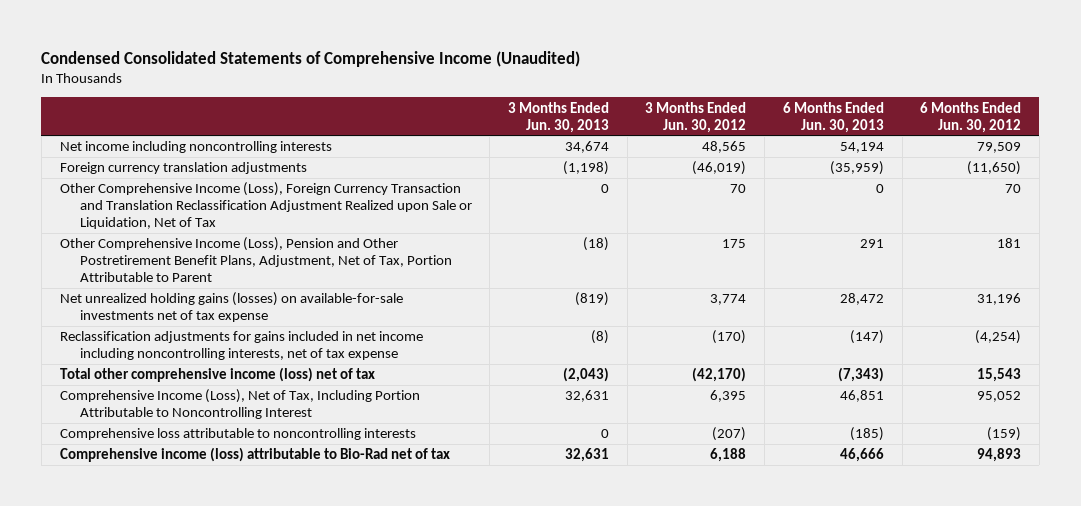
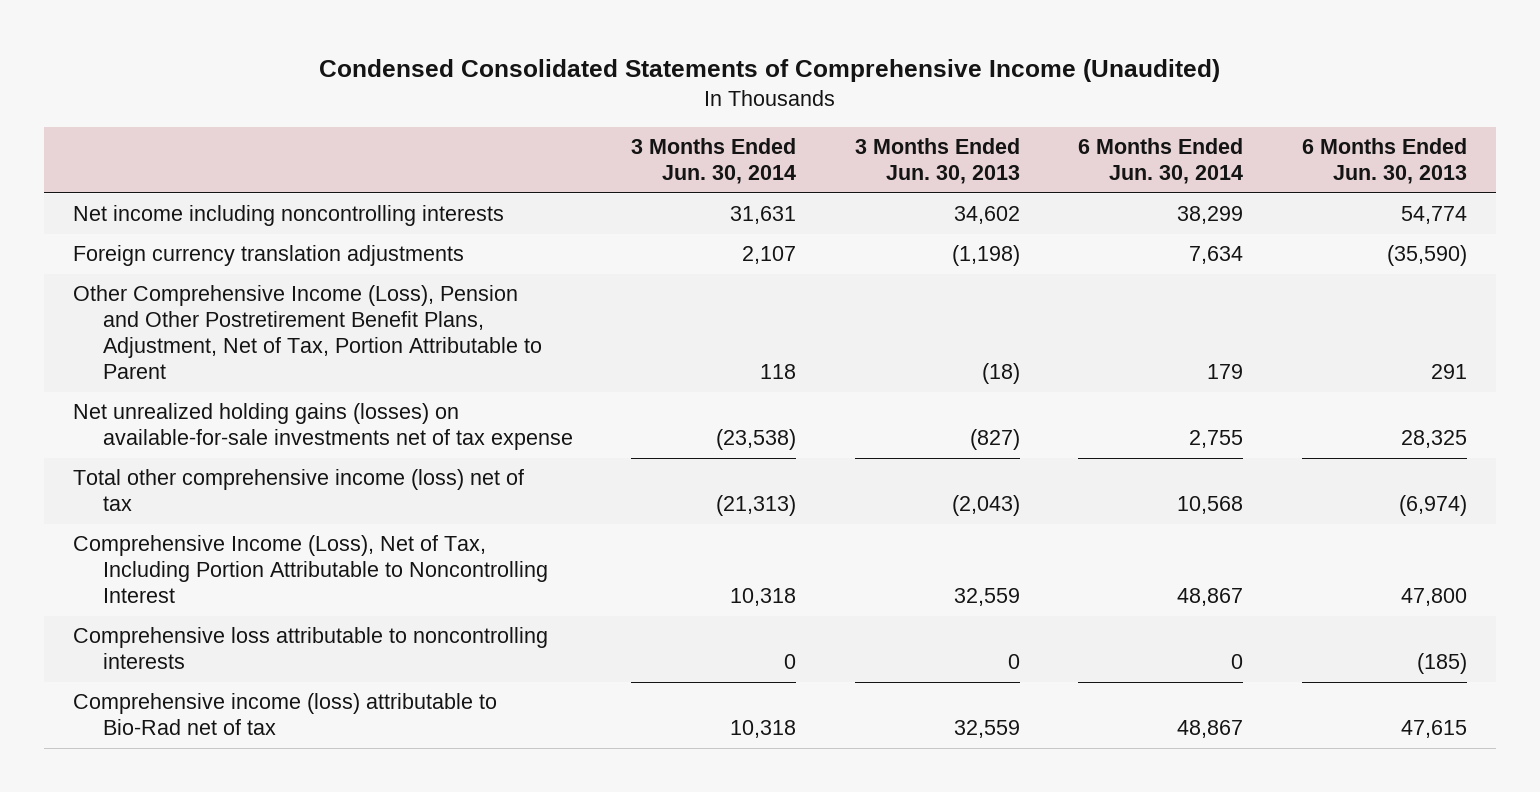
- | 3 Months Ended Jun. 30, 2013 | 3 Months Ended Jun. 30, 2012 | 6 Months Ended Jun. 30, 2013 | 6 Months Ended Jun. 30, 2012
+ | 3 Months Ended Jun. 30, 2014 | 3 Months Ended Jun. 30, 2013 | 6 Months Ended Jun. 30, 2014 | 6 Months Ended Jun. 30, 2013
- Net income including noncontrolling interests | 34,674 | 48,565 | 54,194 | 79,509
- Foreign currency translation adjustments | (1,198) | (46,019) | (35,959) | (11,650)
- Other Comprehensive Income (Loss), Foreign Currency Transaction and Translation Reclassification Adjustment Realized upon Sale or Liquidation, Net of Tax | 0 | 70 | 0 | 70
+ Net income including noncontrolling interests | 31,631 | 34,602 | 38,299 | 54,774
+ Foreign currency translation adjustments | 2,107 | (1,198) | 7,634 | (35,590)
- Net unrealized holding gains (losses) on available-for-sale investments net of tax expense | (819) | 3,774 | 28,472 | 31,196
- Reclassification adjustments for gains included in net income including noncontrolling interests, net of tax expense | (8) | (170) | (147) | (4,254)
- Total other comprehensive income (loss) net of tax | (2,043) | (42,170) | (7,343) | 15,543
- Comprehensive Income (Loss), Net of Tax, Including Portion Attributable to Noncontrolling Interest | 32,631 | 6,395 | 46,851 | 95,052
+ Net unrealized holding gains (losses) on available-for-sale investments net of tax expense | (23,538) | (827) | 2,755 | 28,325
+ Total other comprehensive income (loss) net of tax | (21,313) | (2,043) | 10,568 | (6,974)
+ Comprehensive Income (Loss), Net of Tax, Including Portion Attributable to Noncontrolling Interest | 10,318 | 32,559 | 48,867 | 47,800
- Comprehensive income (loss) attributable to Bio-Rad net of tax | 32,631 | 6,188 | 46,666 | 94,893
+ Comprehensive income (loss) attributable to Bio-Rad net of tax | 10,318 | 32,559 | 48,867 | 47,615

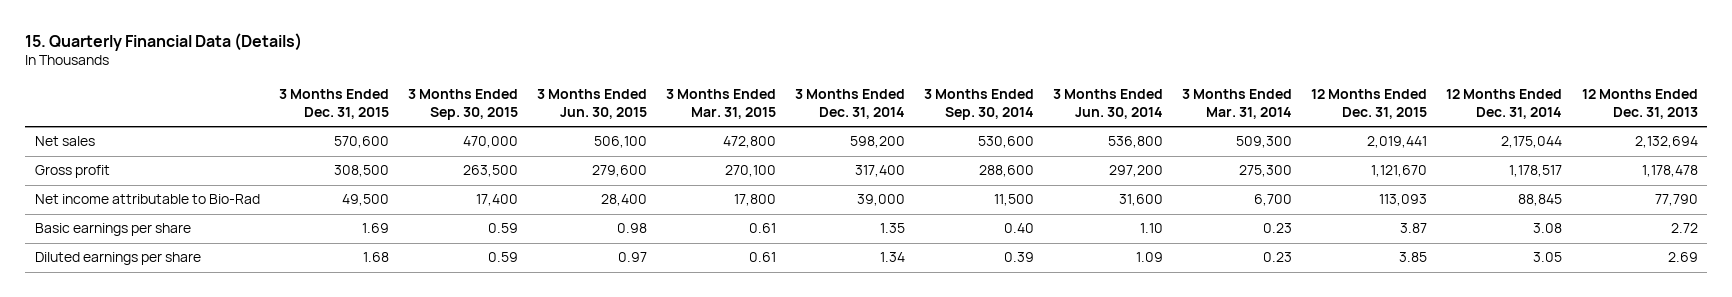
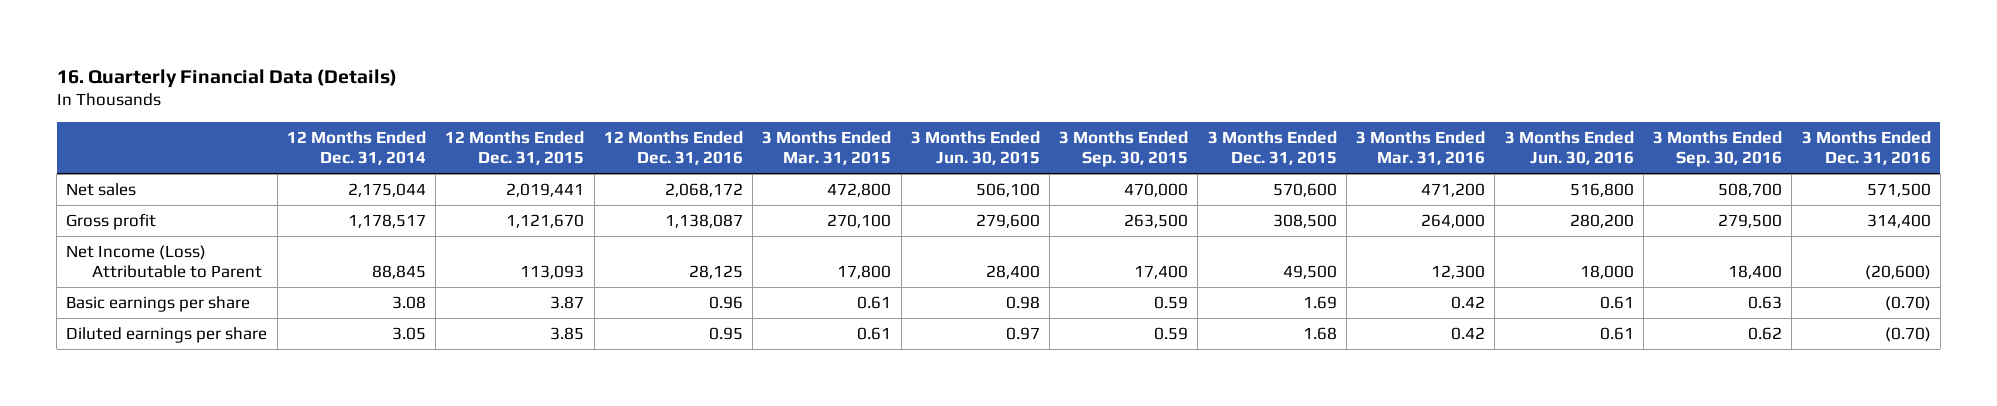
- 15. Quarterly Financial Data (Details)
+ 16. Quarterly Financial Data (Details)
- | 3 Months Ended Dec. 31, 2015 | 3 Months Ended Sep. 30, 2015 | 3 Months Ended Jun. 30, 2015 | 3 Months Ended Mar. 31, 2015 | 3 Months Ended Dec. 31, 2014 | 3 Months Ended Sep. 30, 2014 | 3 Months Ended Jun. 30, 2014 | 3 Months Ended Mar. 31, 2014 | 12 Months Ended Dec. 31, 2015 | 12 Months Ended Dec. 31, 2014 | 12 Months Ended Dec. 31, 2013
+ | 12 Months Ended Dec. 31, 2014 | 12 Months Ended Dec. 31, 2015 | 12 Months Ended Dec. 31, 2016 | 3 Months Ended Mar. 31, 2015 | 3 Months Ended Jun. 30, 2015 | 3 Months Ended Sep. 30, 2015 | 3 Months Ended Dec. 31, 2015 | 3 Months Ended Mar. 31, 2016 | 3 Months Ended Jun. 30, 2016 | 3 Months Ended Sep. 30, 2016 | 3 Months Ended Dec. 31, 2016
- Net income attributable to Bio-Rad | 49,500 | 17,400 | 28,400 | 17,800 | 39,000 | 11,500 | 31,600 | 6,700 | 113,093 | 88,845 | 77,790
+ Net Income (Loss) Attributable to Parent | 88,845 | 113,093 | 28,125 | 17,800 | 28,400 | 17,400 | 49,500 | 12,300 | 18,000 | 18,400 | (20,600)

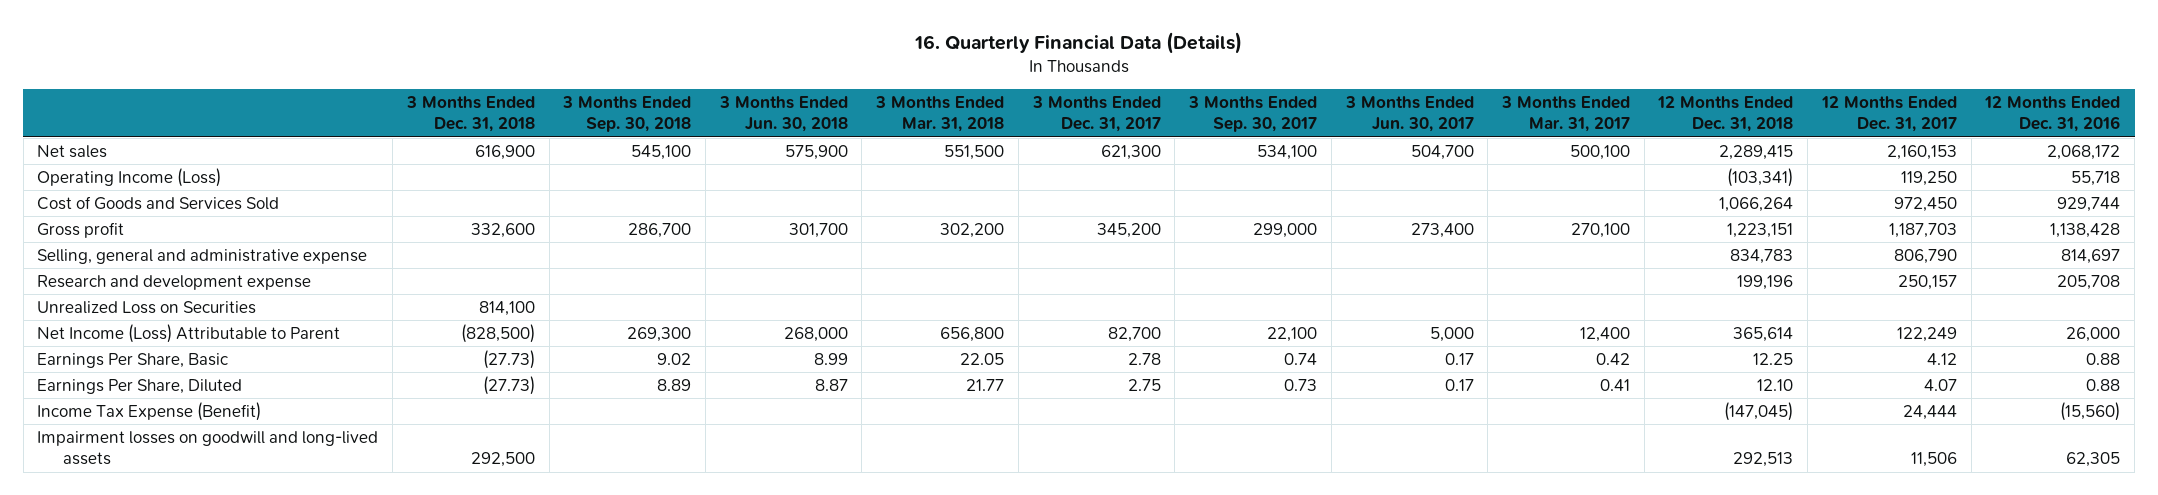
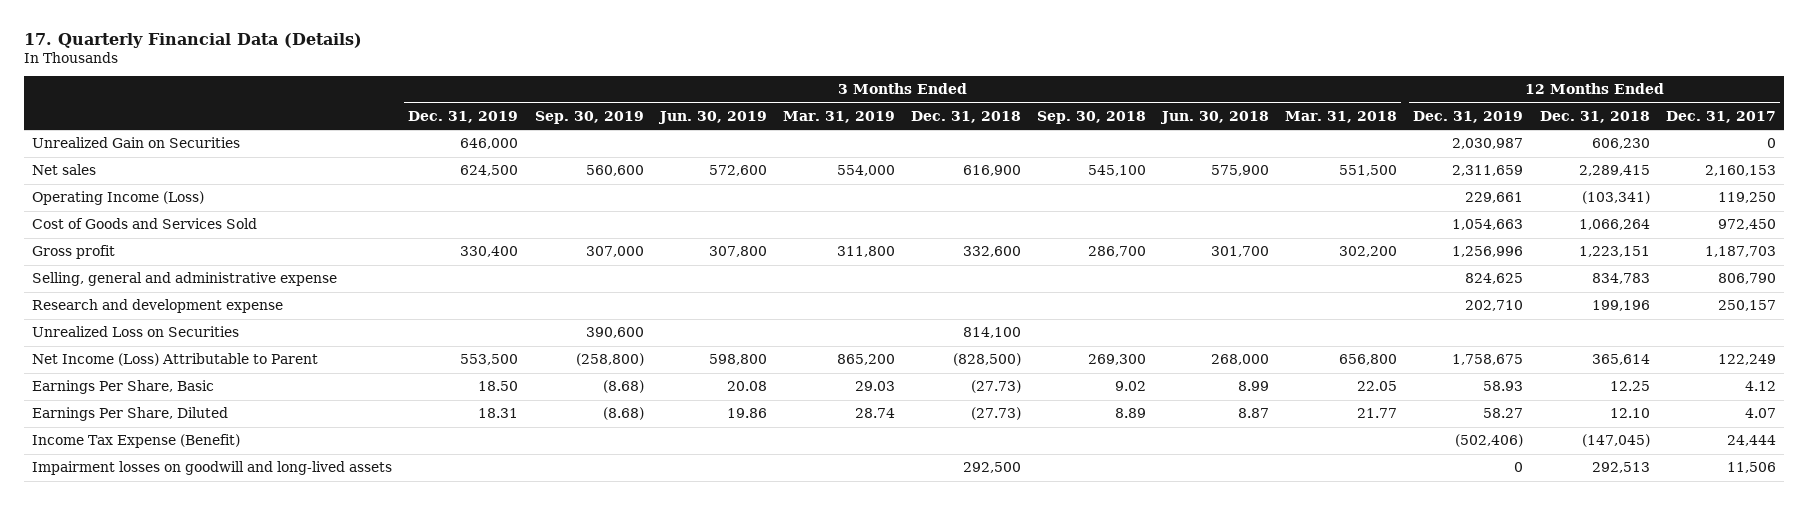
- 16. Quarterly Financial Data (Details)
+ 17. Quarterly Financial Data (Details)
- | 3 Months Ended Dec. 31, 2018 | 3 Months Ended Sep. 30, 2018 | 3 Months Ended Jun. 30, 2018 | 3 Months Ended Mar. 31, 2018 | 3 Months Ended Dec. 31, 2017 | 3 Months Ended Sep. 30, 2017 | 3 Months Ended Jun. 30, 2017 | 3 Months Ended Mar. 31, 2017 | 12 Months Ended Dec. 31, 2018 | 12 Months Ended Dec. 31, 2017 | 12 Months Ended Dec. 31, 2016
+ | 3 Months Ended Dec. 31, 2019 | 3 Months Ended Sep. 30, 2019 | 3 Months Ended Jun. 30, 2019 | 3 Months Ended Mar. 31, 2019 | 3 Months Ended Dec. 31, 2018 | 3 Months Ended Sep. 30, 2018 | 3 Months Ended Jun. 30, 2018 | 3 Months Ended Mar. 31, 2018 | 12 Months Ended Dec. 31, 2019 | 12 Months Ended Dec. 31, 2018 | 12 Months Ended Dec. 31, 2017
+ Unrealized Gain on Securities | 646,000 | | | | | | | | 2,030,987 | 606,230 | 0

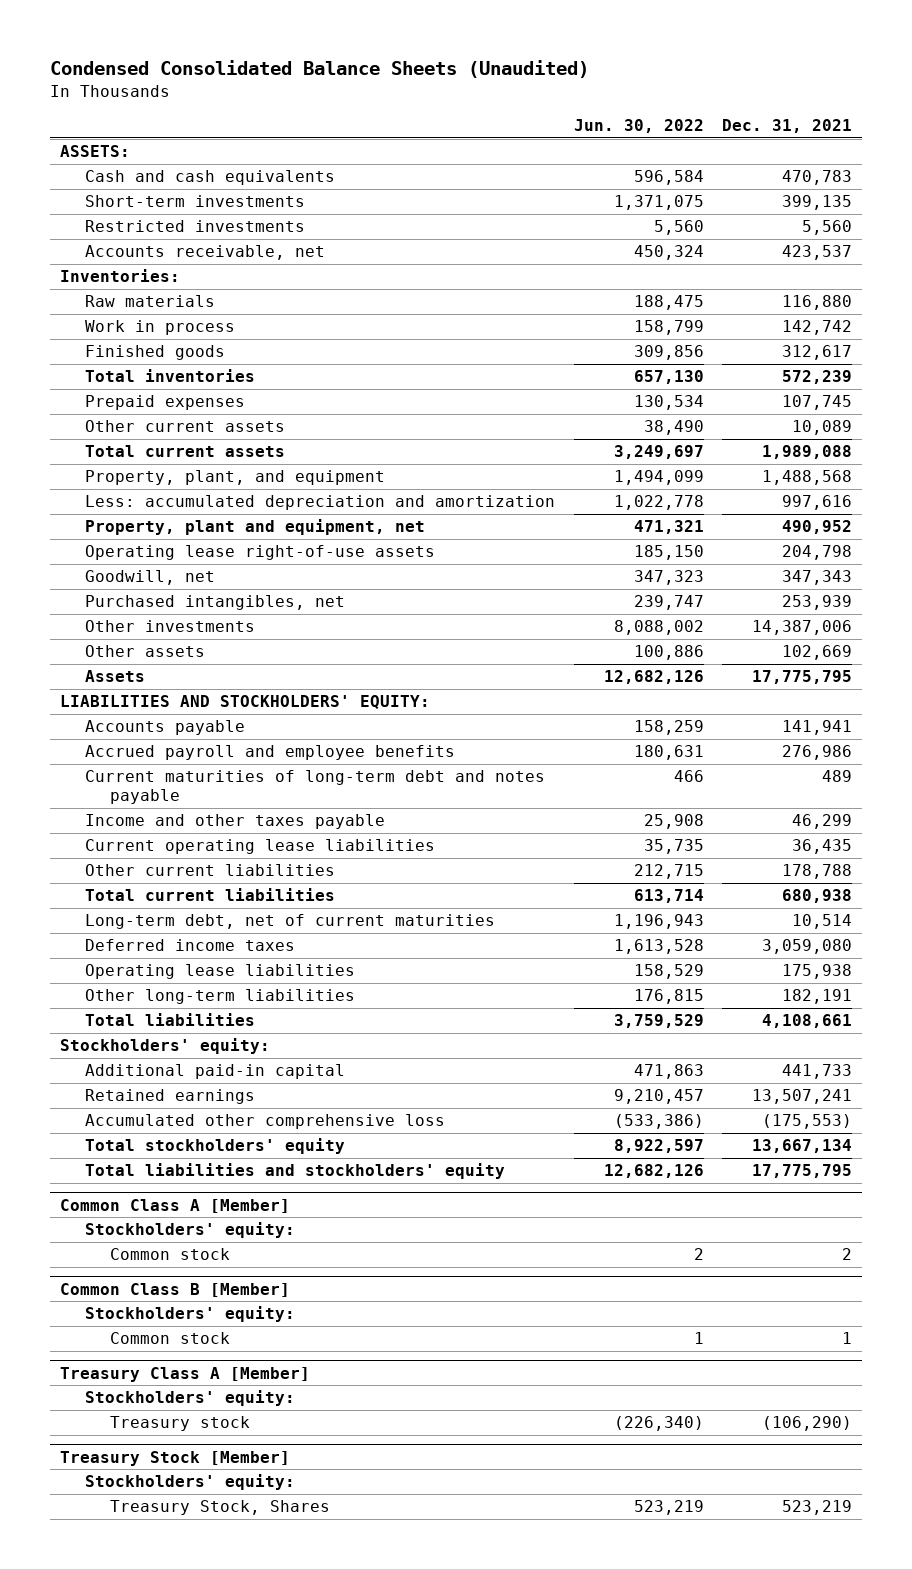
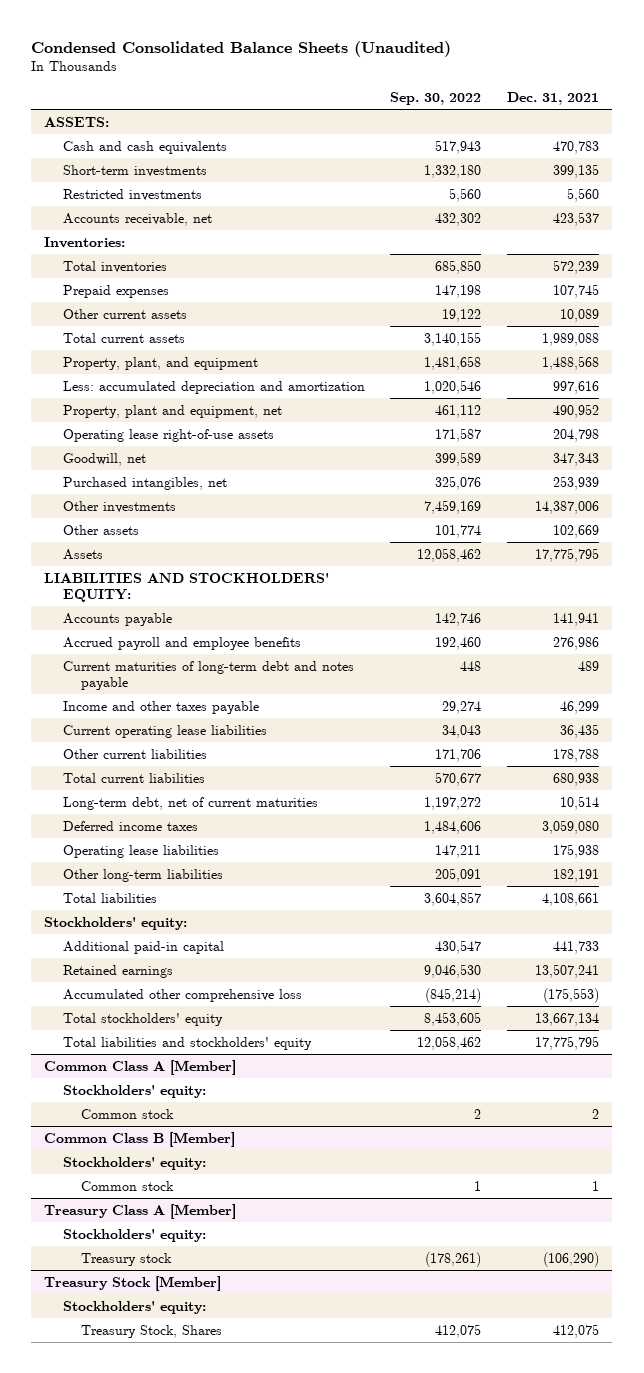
- | Jun. 30, 2022 | Dec. 31, 2021
+ | Sep. 30, 2022 | Dec. 31, 2021
- Raw materials | 188,475 | 116,880
- Work in process | 158,799 | 142,742
- Finished goods | 309,856 | 312,617
@ Treasury Stock [Member]
- Treasury Stock, Shares | 523,219 | 523,219
+ Treasury Stock, Shares | 412,075 | 412,075

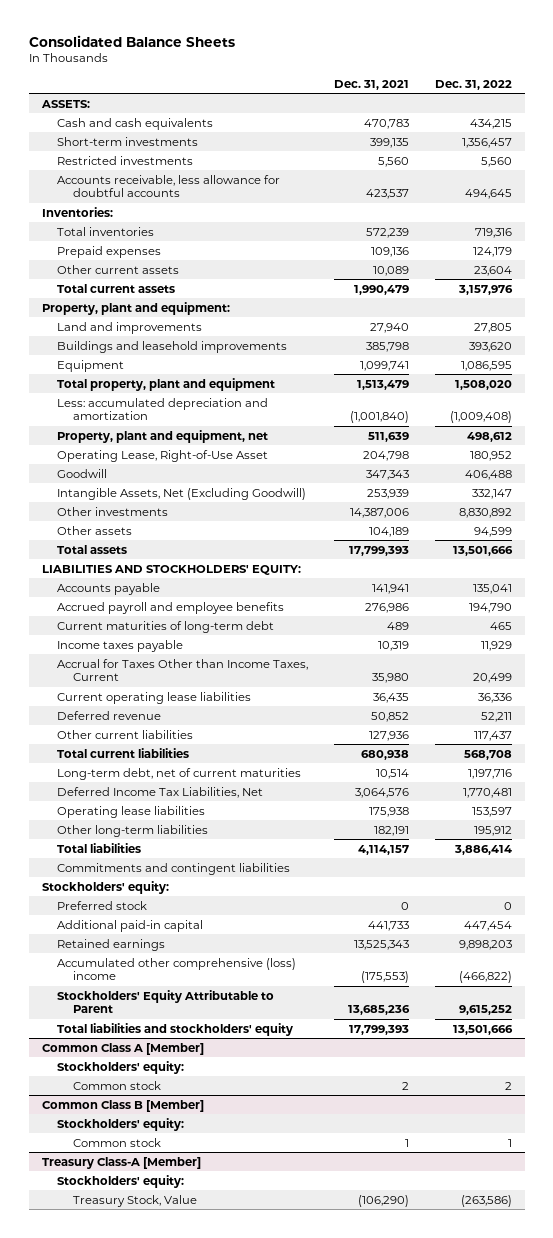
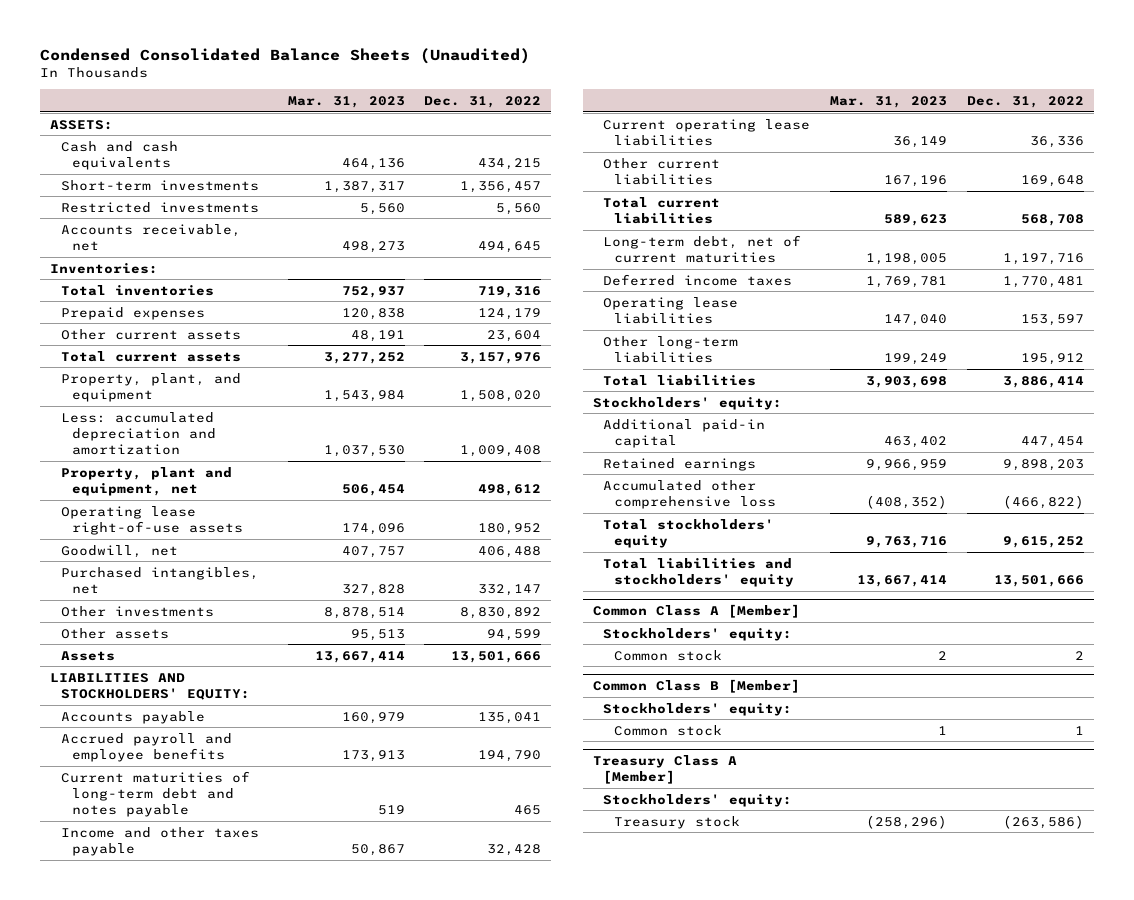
- Consolidated Balance Sheets
+ Condensed Consolidated Balance Sheets (Unaudited)
- | Dec. 31, 2021 | Dec. 31, 2022
+ | Mar. 31, 2023 | Dec. 31, 2022
- Accounts receivable, less allowance for doubtful accounts | 423,537 | 494,645
+ Accounts receivable, net | 498,273 | 494,645
- Property, plant and equipment:
- Land and improvements | 27,940 | 27,805
- Buildings and leasehold improvements | 385,798 | 393,620
- Equipment | 1,099,741 | 1,086,595
- Total property, plant and equipment | 1,513,479 | 1,508,020
- Less: accumulated depreciation and amortization | (1,001,840) | (1,009,408)
+ Property, plant, and equipment | 1,543,984 | 1,508,020
+ Less: accumulated depreciation and amortization | 1,037,530 | 1,009,408
- Operating Lease, Right-of-Use Asset | 204,798 | 180,952
- Goodwill | 347,343 | 406,488
- Intangible Assets, Net (Excluding Goodwill) | 253,939 | 332,147
+ Operating lease right-of-use assets | 174,096 | 180,952
+ Goodwill, net | 407,757 | 406,488
+ Purchased intangibles, net | 327,828 | 332,147
- Total assets | 17,799,393 | 13,501,666
+ Assets | 13,667,414 | 13,501,666
- Current maturities of long-term debt | 489 | 465
- Income taxes payable | 10,319 | 11,929
- Accrual for Taxes Other than Income Taxes, Current | 35,980 | 20,499
+ Current maturities of long-term debt and notes payable | 519 | 465
+ Income and other taxes payable | 50,867 | 32,428
- Deferred revenue | 50,852 | 52,211
- Other current liabilities | 127,936 | 117,437
+ Other current liabilities | 167,196 | 169,648
- Deferred Income Tax Liabilities, Net | 3,064,576 | 1,770,481
+ Deferred income taxes | 1,769,781 | 1,770,481
- Commitments and contingent liabilities
- Preferred stock | 0 | 0
- Accumulated other comprehensive (loss) income | (175,553) | (466,822)
- Stockholders' Equity Attributable to Parent | 13,685,236 | 9,615,252
+ Accumulated other comprehensive loss | (408,352) | (466,822)
+ Total stockholders' equity | 9,763,716 | 9,615,252
- Treasury Class-A [Member]
+ Treasury Class A [Member]
- Treasury Stock, Value | (106,290) | (263,586)
+ Treasury stock | (258,296) | (263,586)

